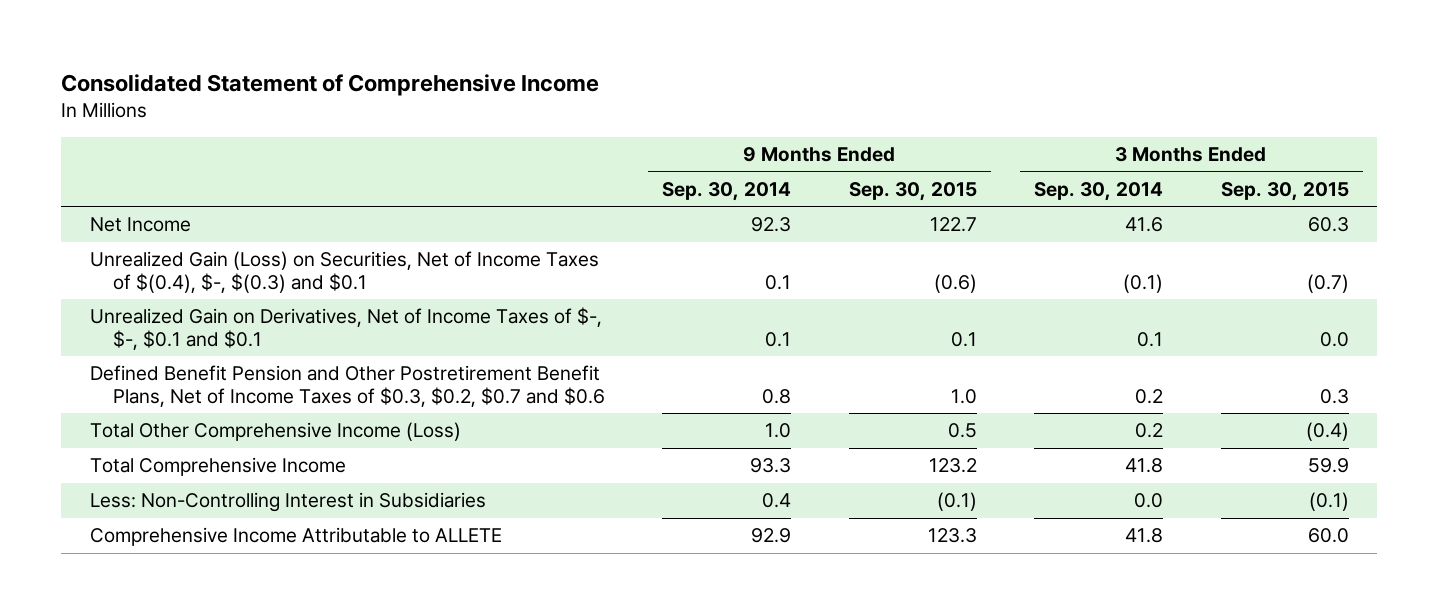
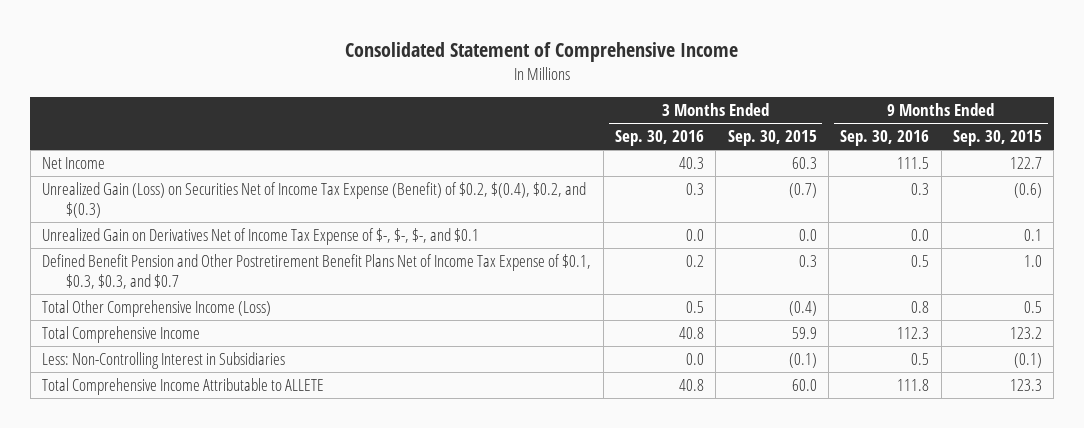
- | 9 Months Ended Sep. 30, 2014 | 9 Months Ended Sep. 30, 2015 | 3 Months Ended Sep. 30, 2014 | 3 Months Ended Sep. 30, 2015
+ | 3 Months Ended Sep. 30, 2016 | 3 Months Ended Sep. 30, 2015 | 9 Months Ended Sep. 30, 2016 | 9 Months Ended Sep. 30, 2015
- Unrealized Gain (Loss) on Securities, Net of Income Taxes of $(0.4), $-, $(0.3) and $0.1 | 0.1 | (0.6) | (0.1) | (0.7)
- Unrealized Gain on Derivatives, Net of Income Taxes of $-, $-, $0.1 and $0.1 | 0.1 | 0.1 | 0.1 | 0.0
- Defined Benefit Pension and Other Postretirement Benefit Plans, Net of Income Taxes of $0.3, $0.2, $0.7 and $0.6 | 0.8 | 1.0 | 0.2 | 0.3
+ Unrealized Gain (Loss) on Securities Net of Income Tax Expense (Benefit) of $0.2, $(0.4), $0.2, and $(0.3) | 0.3 | (0.7) | 0.3 | (0.6)
+ Unrealized Gain on Derivatives Net of Income Tax Expense of $-, $-, $-, and $0.1 | 0.0 | 0.0 | 0.0 | 0.1
+ Defined Benefit Pension and Other Postretirement Benefit Plans Net of Income Tax Expense of $0.1, $0.3, $0.3, and $0.7 | 0.2 | 0.3 | 0.5 | 1.0
- Comprehensive Income Attributable to ALLETE | 92.9 | 123.3 | 41.8 | 60.0
+ Total Comprehensive Income Attributable to ALLETE | 40.8 | 60.0 | 111.8 | 123.3

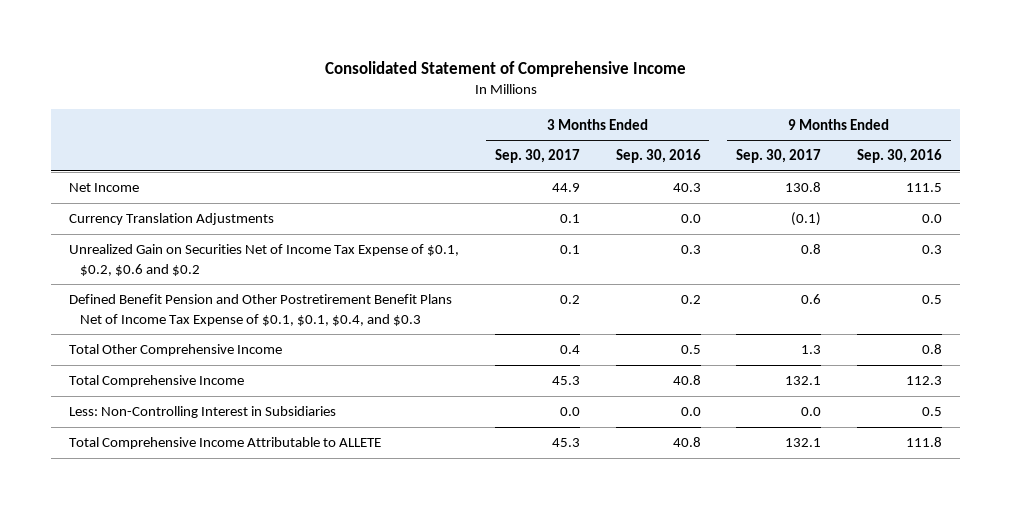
- | 3 Months Ended Sep. 30, 2016 | 3 Months Ended Sep. 30, 2015 | 9 Months Ended Sep. 30, 2016 | 9 Months Ended Sep. 30, 2015
+ | 3 Months Ended Sep. 30, 2017 | 3 Months Ended Sep. 30, 2016 | 9 Months Ended Sep. 30, 2017 | 9 Months Ended Sep. 30, 2016
- Unrealized Gain (Loss) on Securities Net of Income Tax Expense (Benefit) of $0.2, $(0.4), $0.2, and $(0.3) | 0.3 | (0.7) | 0.3 | (0.6)
- Unrealized Gain on Derivatives Net of Income Tax Expense of $-, $-, $-, and $0.1 | 0.0 | 0.0 | 0.0 | 0.1
- Defined Benefit Pension and Other Postretirement Benefit Plans Net of Income Tax Expense of $0.1, $0.3, $0.3, and $0.7 | 0.2 | 0.3 | 0.5 | 1.0
- Total Other Comprehensive Income (Loss) | 0.5 | (0.4) | 0.8 | 0.5
+ Currency Translation Adjustments | 0.1 | 0.0 | (0.1) | 0.0
+ Unrealized Gain on Securities Net of Income Tax Expense of $0.1, $0.2, $0.6 and $0.2 | 0.1 | 0.3 | 0.8 | 0.3
+ Defined Benefit Pension and Other Postretirement Benefit Plans Net of Income Tax Expense of $0.1, $0.1, $0.4, and $0.3 | 0.2 | 0.2 | 0.6 | 0.5
+ Total Other Comprehensive Income | 0.4 | 0.5 | 1.3 | 0.8

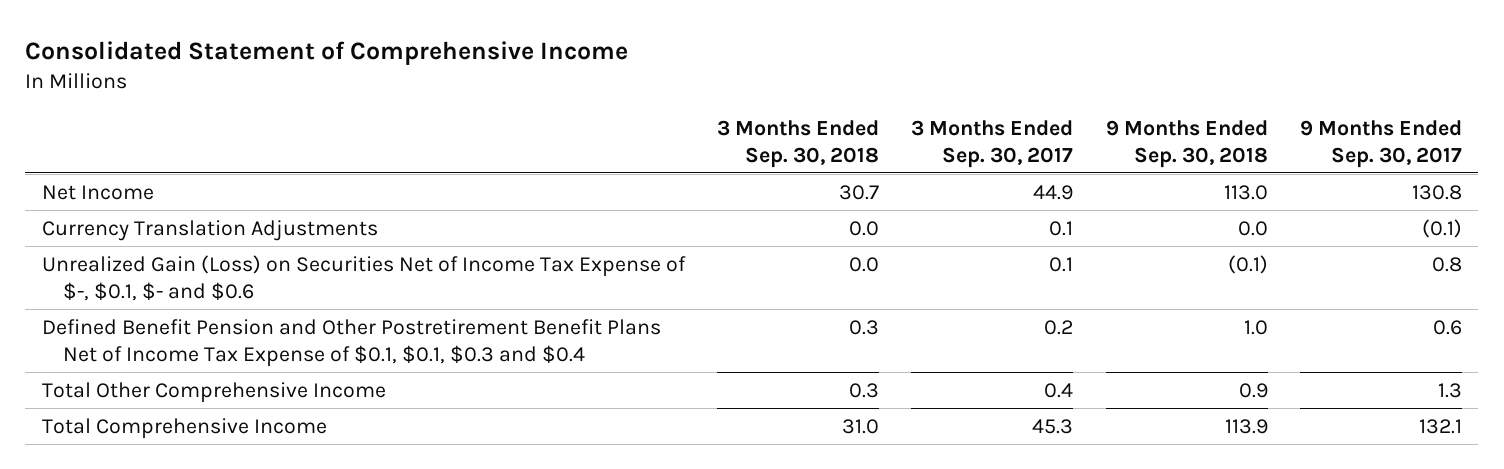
- | 3 Months Ended Sep. 30, 2017 | 3 Months Ended Sep. 30, 2016 | 9 Months Ended Sep. 30, 2017 | 9 Months Ended Sep. 30, 2016
+ | 3 Months Ended Sep. 30, 2018 | 3 Months Ended Sep. 30, 2017 | 9 Months Ended Sep. 30, 2018 | 9 Months Ended Sep. 30, 2017
- Unrealized Gain on Securities Net of Income Tax Expense of $0.1, $0.2, $0.6 and $0.2 | 0.1 | 0.3 | 0.8 | 0.3
- Defined Benefit Pension and Other Postretirement Benefit Plans Net of Income Tax Expense of $0.1, $0.1, $0.4, and $0.3 | 0.2 | 0.2 | 0.6 | 0.5
+ Unrealized Gain (Loss) on Securities Net of Income Tax Expense of $-, $0.1, $- and $0.6 | 0.0 | 0.1 | (0.1) | 0.8
+ Defined Benefit Pension and Other Postretirement Benefit Plans Net of Income Tax Expense of $0.1, $0.1, $0.3 and $0.4 | 0.3 | 0.2 | 1.0 | 0.6
- Less: Non-Controlling Interest in Subsidiaries | 0.0 | 0.0 | 0.0 | 0.5
- Total Comprehensive Income Attributable to ALLETE | 45.3 | 40.8 | 132.1 | 111.8

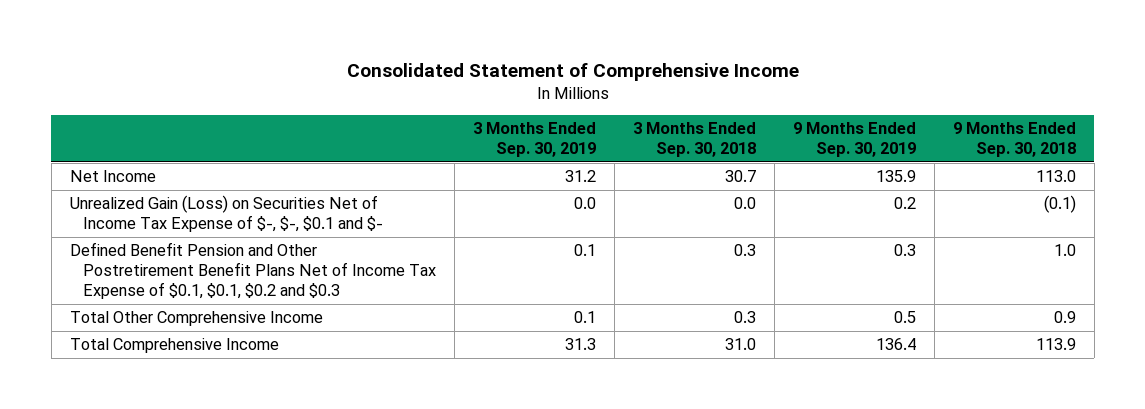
- | 3 Months Ended Sep. 30, 2018 | 3 Months Ended Sep. 30, 2017 | 9 Months Ended Sep. 30, 2018 | 9 Months Ended Sep. 30, 2017
+ | 3 Months Ended Sep. 30, 2019 | 3 Months Ended Sep. 30, 2018 | 9 Months Ended Sep. 30, 2019 | 9 Months Ended Sep. 30, 2018
- Currency Translation Adjustments | 0.0 | 0.1 | 0.0 | (0.1)
- Unrealized Gain (Loss) on Securities Net of Income Tax Expense of $-, $0.1, $- and $0.6 | 0.0 | 0.1 | (0.1) | 0.8
- Defined Benefit Pension and Other Postretirement Benefit Plans Net of Income Tax Expense of $0.1, $0.1, $0.3 and $0.4 | 0.3 | 0.2 | 1.0 | 0.6
+ Unrealized Gain (Loss) on Securities Net of Income Tax Expense of $-, $-, $0.1 and $- | 0.0 | 0.0 | 0.2 | (0.1)
+ Defined Benefit Pension and Other Postretirement Benefit Plans Net of Income Tax Expense of $0.1, $0.1, $0.2 and $0.3 | 0.1 | 0.3 | 0.3 | 1.0

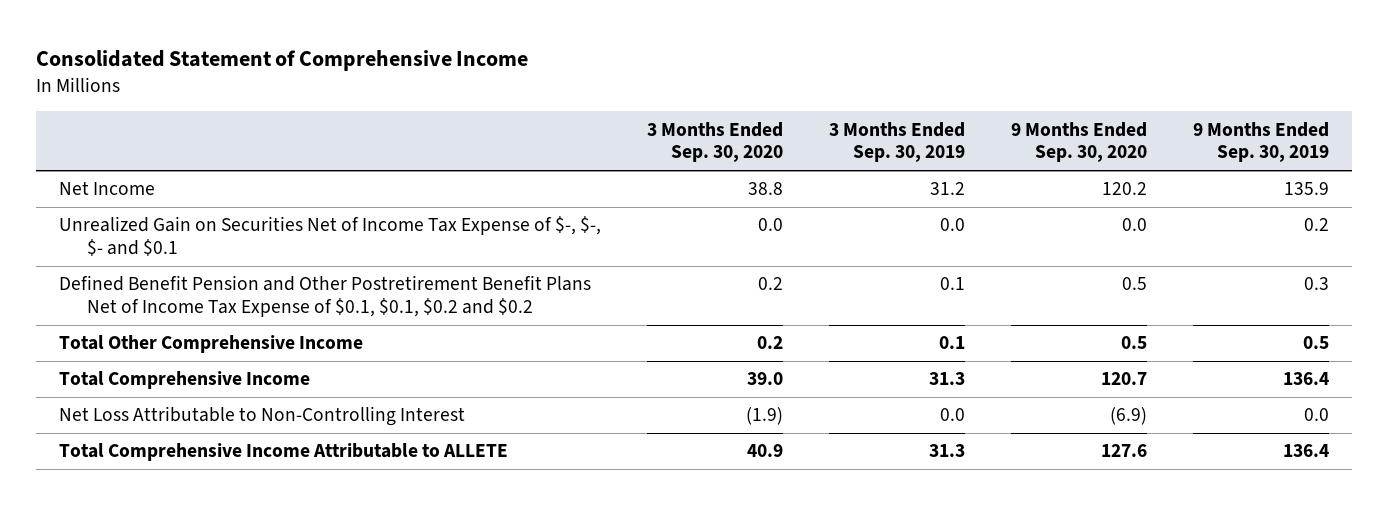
- | 3 Months Ended Sep. 30, 2019 | 3 Months Ended Sep. 30, 2018 | 9 Months Ended Sep. 30, 2019 | 9 Months Ended Sep. 30, 2018
+ | 3 Months Ended Sep. 30, 2020 | 3 Months Ended Sep. 30, 2019 | 9 Months Ended Sep. 30, 2020 | 9 Months Ended Sep. 30, 2019
- Unrealized Gain (Loss) on Securities Net of Income Tax Expense of $-, $-, $0.1 and $- | 0.0 | 0.0 | 0.2 | (0.1)
- Defined Benefit Pension and Other Postretirement Benefit Plans Net of Income Tax Expense of $0.1, $0.1, $0.2 and $0.3 | 0.1 | 0.3 | 0.3 | 1.0
+ Unrealized Gain on Securities Net of Income Tax Expense of $-, $-, $- and $0.1 | 0.0 | 0.0 | 0.0 | 0.2
+ Defined Benefit Pension and Other Postretirement Benefit Plans Net of Income Tax Expense of $0.1, $0.1, $0.2 and $0.2 | 0.2 | 0.1 | 0.5 | 0.3
+ Net Loss Attributable to Non-Controlling Interest | (1.9) | 0.0 | (6.9) | 0.0
+ Total Comprehensive Income Attributable to ALLETE | 40.9 | 31.3 | 127.6 | 136.4

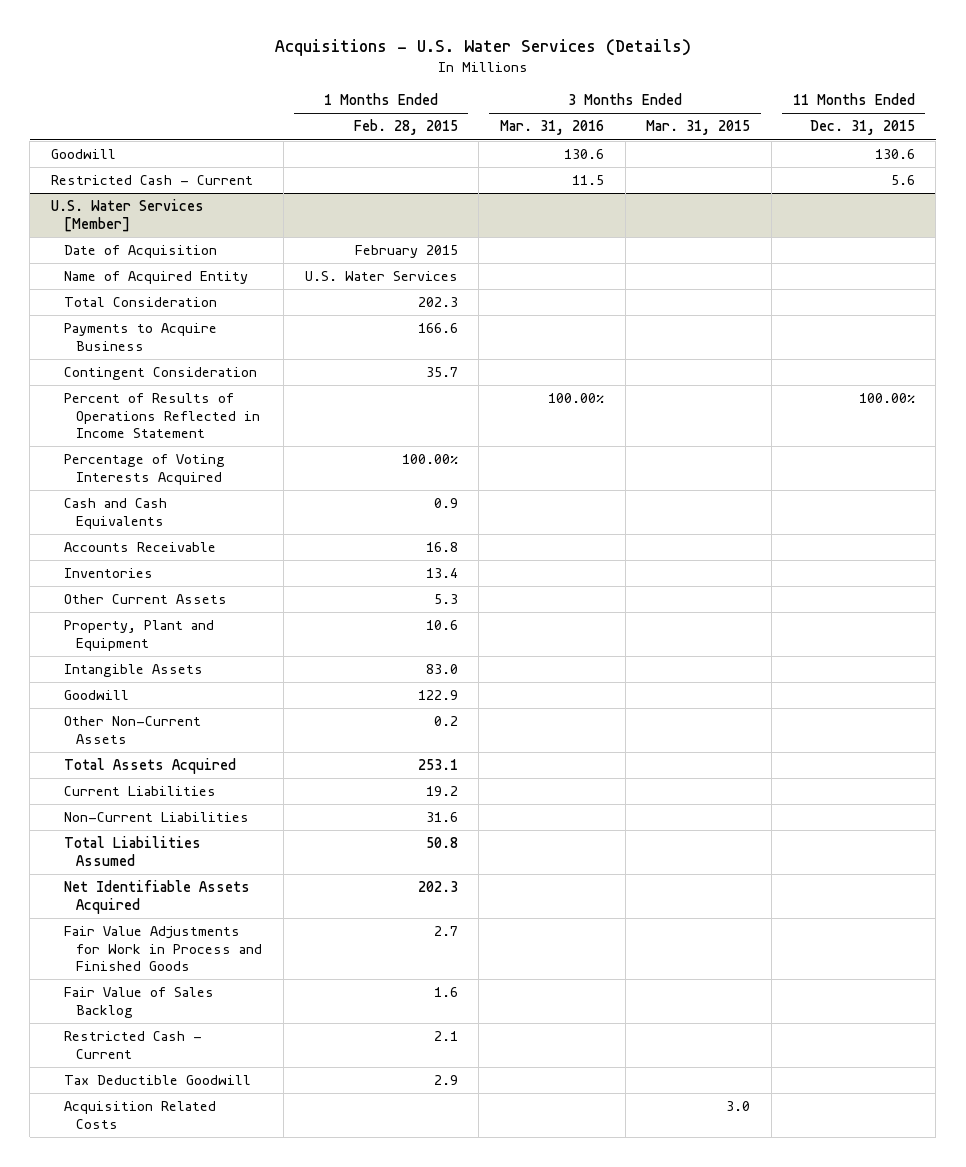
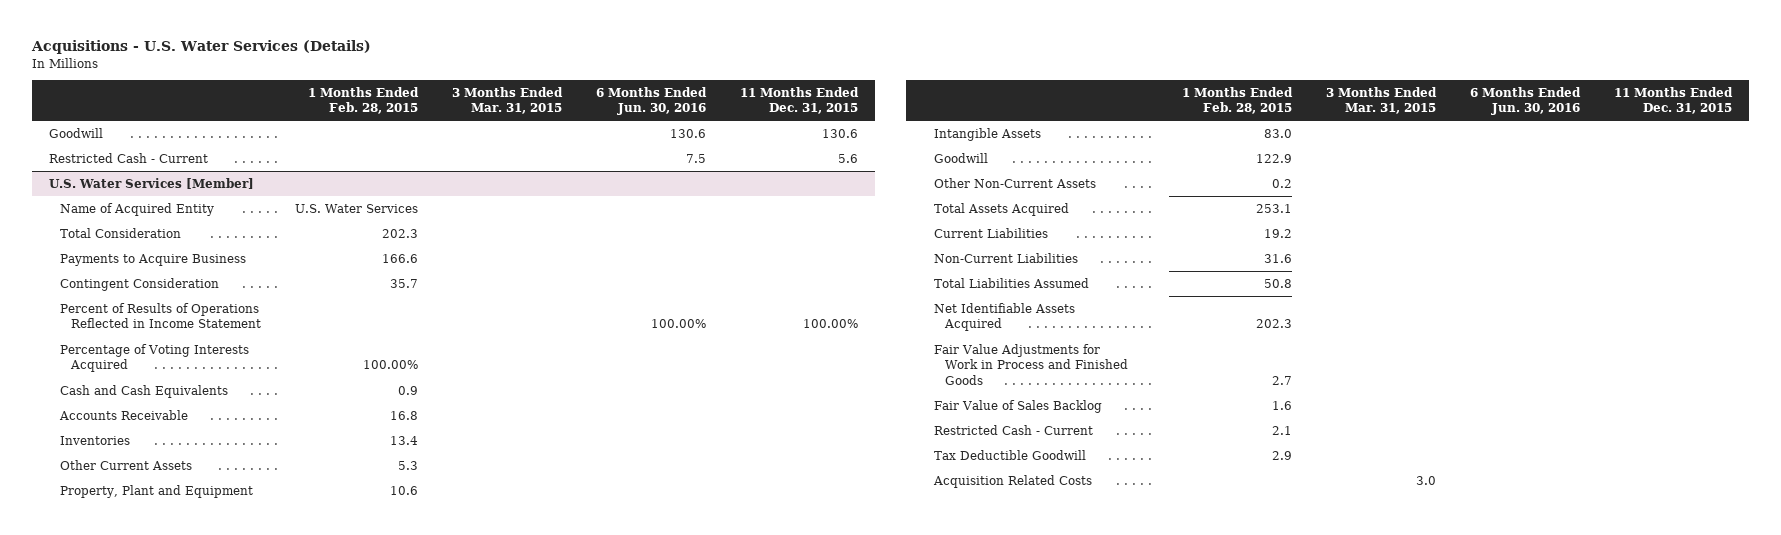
- | 1 Months Ended Feb. 28, 2015 | 3 Months Ended Mar. 31, 2016 | 3 Months Ended Mar. 31, 2015 | 11 Months Ended Dec. 31, 2015
+ | 1 Months Ended Feb. 28, 2015 | 3 Months Ended Mar. 31, 2015 | 6 Months Ended Jun. 30, 2016 | 11 Months Ended Dec. 31, 2015
@ U.S. Water Services [Member]
- Date of Acquisition | February 2015 | | |

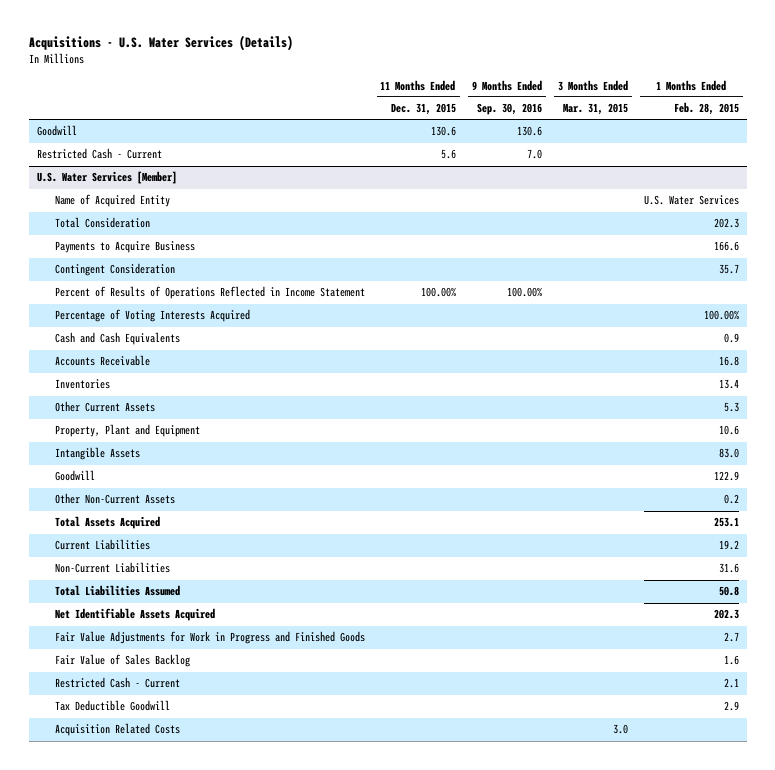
- | 1 Months Ended Feb. 28, 2015 | 3 Months Ended Mar. 31, 2015 | 6 Months Ended Jun. 30, 2016 | 11 Months Ended Dec. 31, 2015
+ | 11 Months Ended Dec. 31, 2015 | 9 Months Ended Sep. 30, 2016 | 3 Months Ended Mar. 31, 2015 | 1 Months Ended Feb. 28, 2015
@ U.S. Water Services [Member]
- Fair Value Adjustments for Work in Process and Finished Goods | 2.7 | | |
+ Fair Value Adjustments for Work in Progress and Finished Goods | | | | 2.7

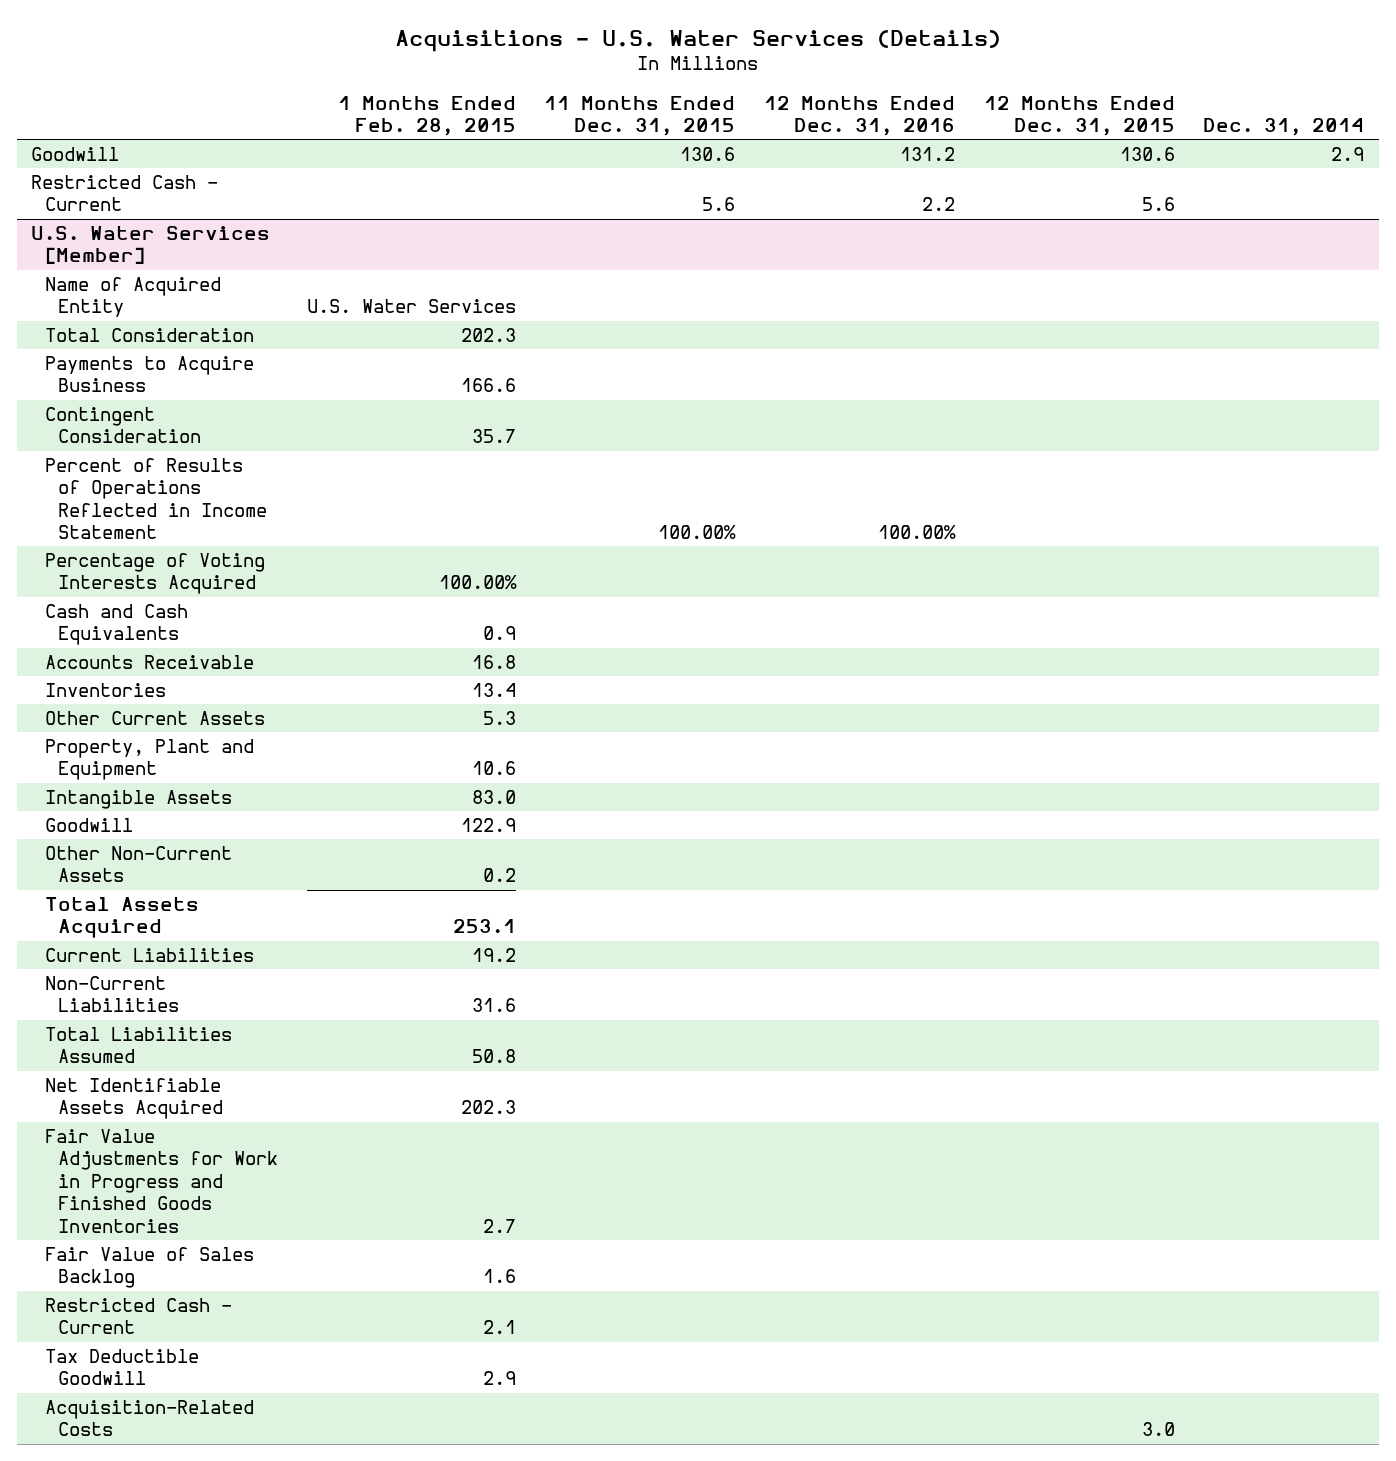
- | 11 Months Ended Dec. 31, 2015 | 9 Months Ended Sep. 30, 2016 | 3 Months Ended Mar. 31, 2015 | 1 Months Ended Feb. 28, 2015
+ | 1 Months Ended Feb. 28, 2015 | 11 Months Ended Dec. 31, 2015 | 12 Months Ended Dec. 31, 2016 | 12 Months Ended Dec. 31, 2015 | Dec. 31, 2014
@ U.S. Water Services [Member]
- Fair Value Adjustments for Work in Progress and Finished Goods | | | | 2.7
+ Fair Value Adjustments for Work in Progress and Finished Goods Inventories | 2.7 | | | |
- Acquisition Related Costs | | | 3.0 |
+ Acquisition-Related Costs | | | | 3.0 |

